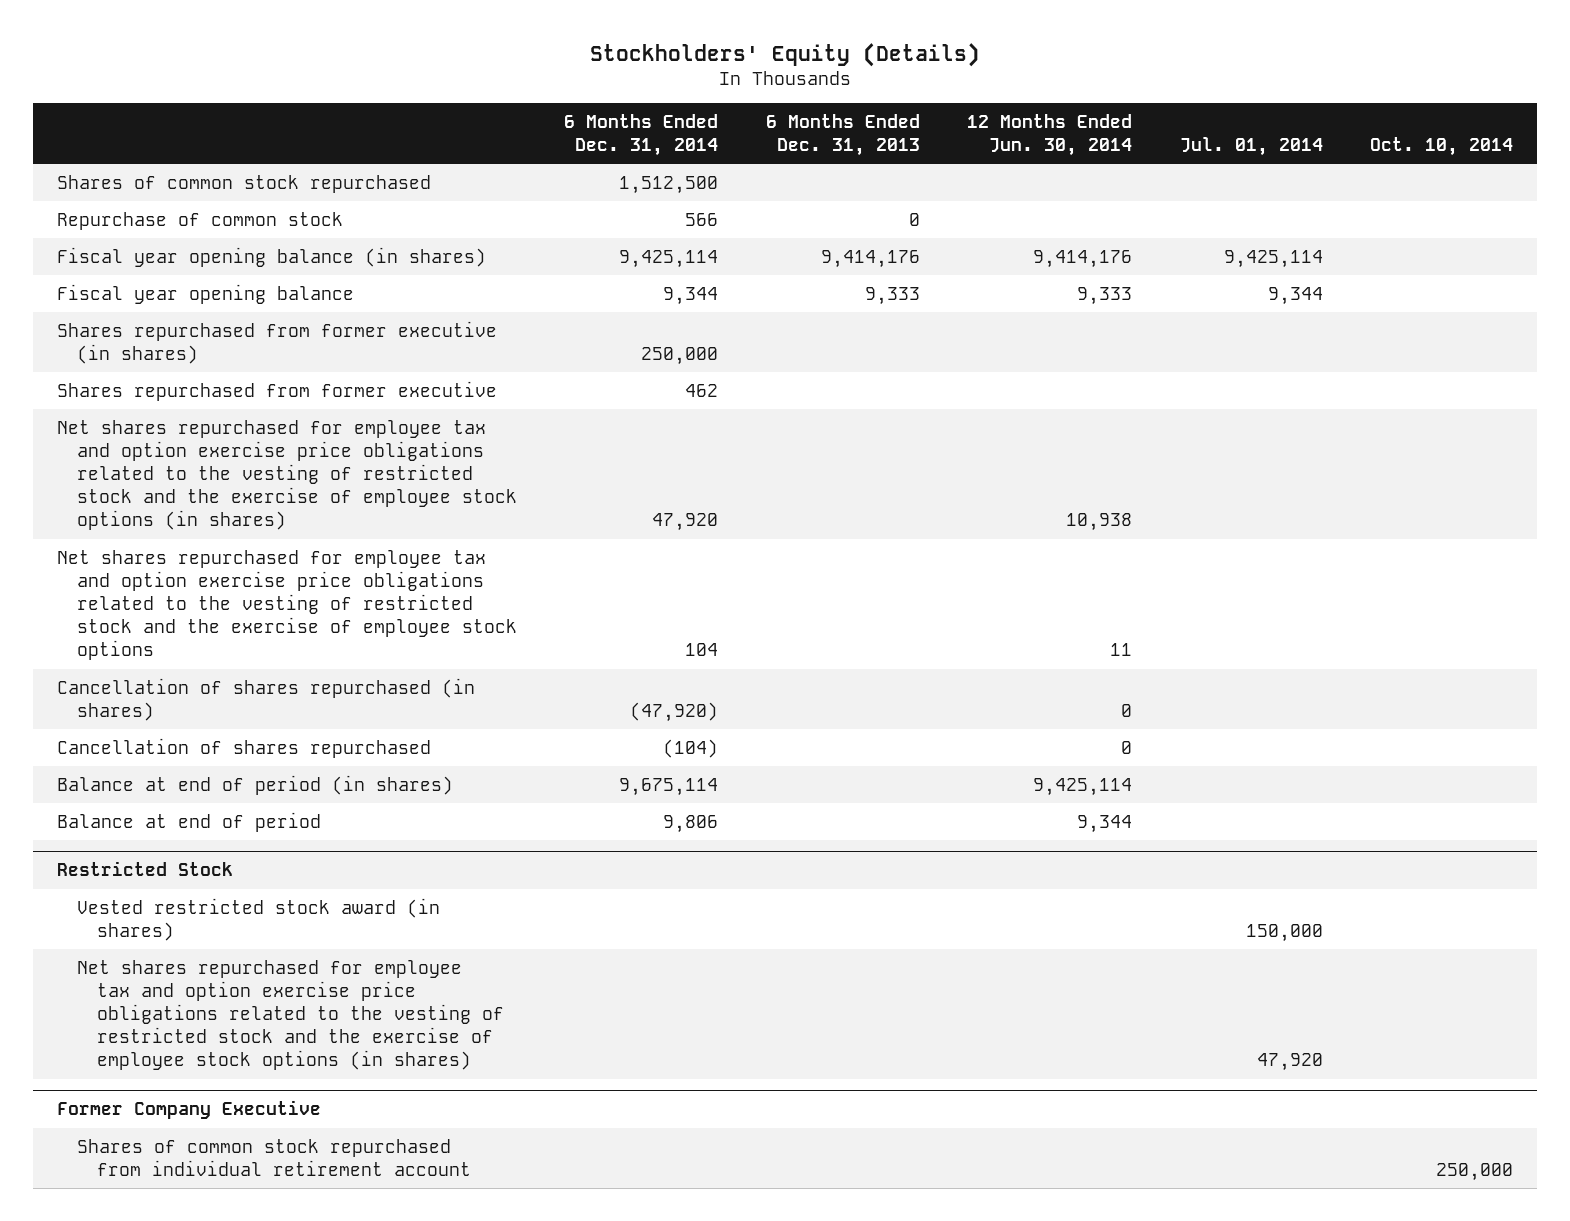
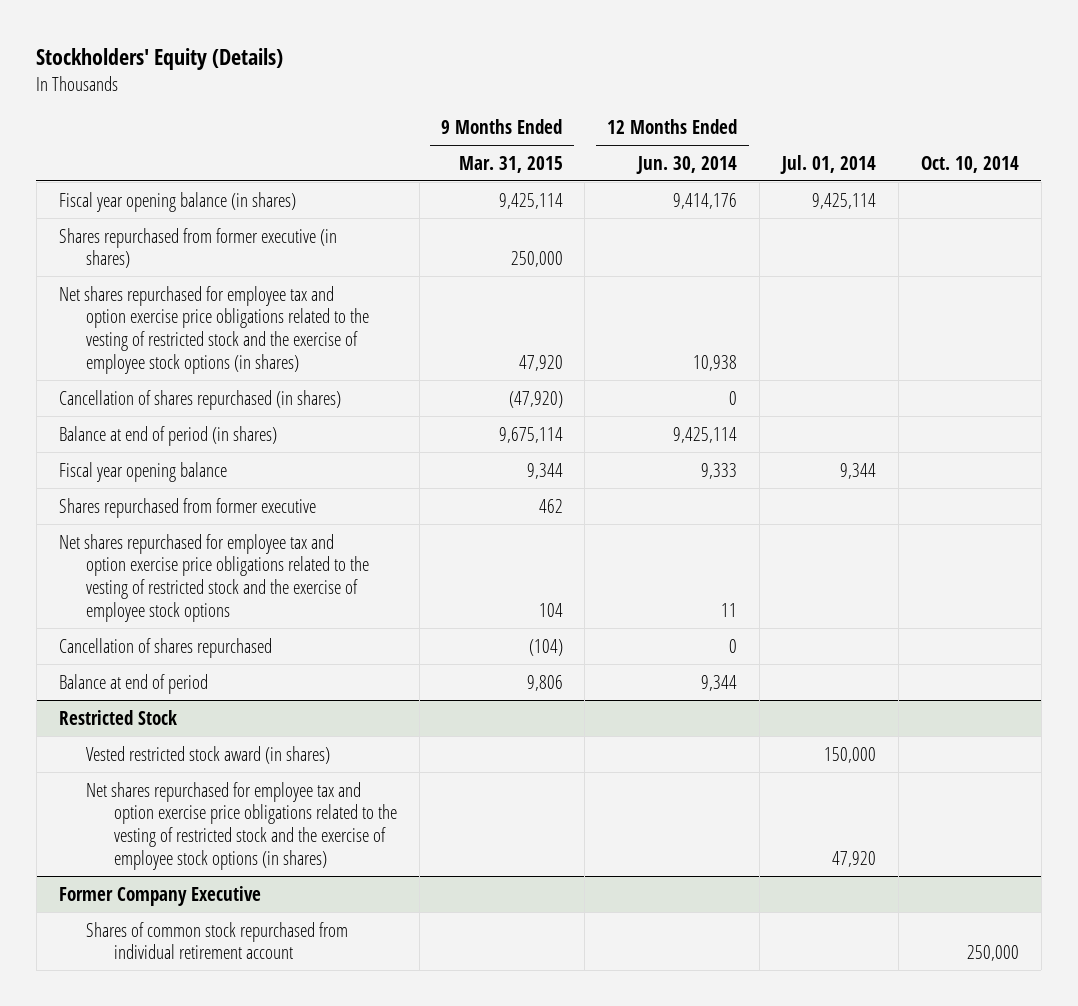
- | 6 Months Ended Dec. 31, 2014 | 6 Months Ended Dec. 31, 2013 | 12 Months Ended Jun. 30, 2014 | Jul. 01, 2014 | Oct. 10, 2014
+ | 9 Months Ended Mar. 31, 2015 | 12 Months Ended Jun. 30, 2014 | Jul. 01, 2014 | Oct. 10, 2014
- Shares of common stock repurchased | 1,512,500 | | | |
- Repurchase of common stock | 566 | 0 | | |
moved down: Fiscal year opening balance | 9,344 | 9,333 | 9,344 |
moved down: Shares repurchased from former executive | 462 | | |
moved down: Net shares repurchased for employee tax and option exercise price obligations related to the vesting of restricted stock and the exercise of employee stock options | 104 | 11 | |
moved down: Cancellation of shares repurchased | (104) | 0 | |

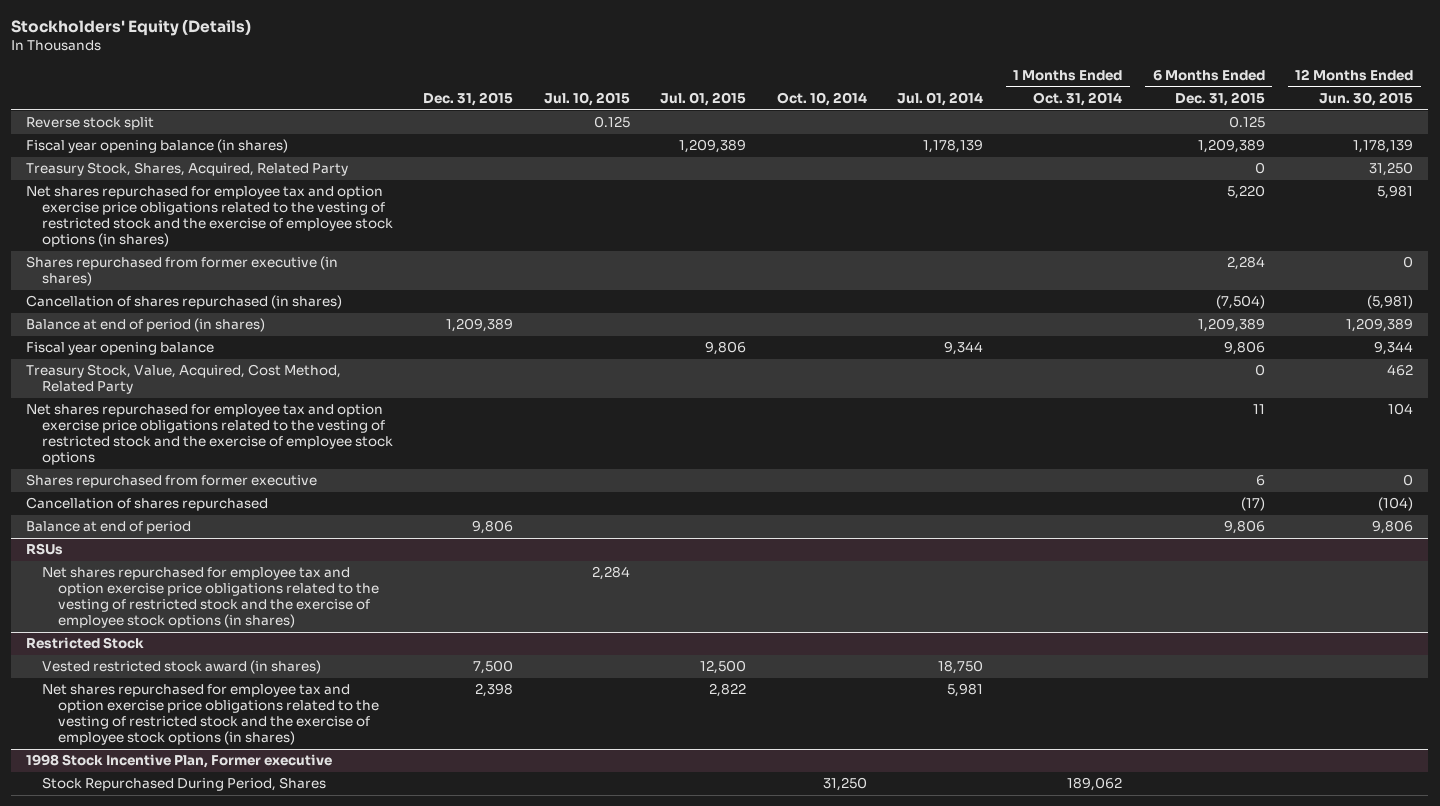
- | 9 Months Ended Mar. 31, 2015 | 12 Months Ended Jun. 30, 2014 | Jul. 01, 2014 | Oct. 10, 2014
+ | Dec. 31, 2015 | Jul. 10, 2015 | Jul. 01, 2015 | Oct. 10, 2014 | Jul. 01, 2014 | 1 Months Ended Oct. 31, 2014 | 6 Months Ended Dec. 31, 2015 | 12 Months Ended Jun. 30, 2015
- Fiscal year opening balance (in shares) | 9,425,114 | 9,414,176 | 9,425,114 |
+ Reverse stock split | | 0.125 | | | | | 0.125 |
+ Fiscal year opening balance (in shares) | | | 1,209,389 | | 1,178,139 | | 1,209,389 | 1,178,139
+ Treasury Stock, Shares, Acquired, Related Party | | | | | | | 0 | 31,250
moved down: Shares repurchased from former executive (in shares) | | | | | | | 2,284 | 0
+ Treasury Stock, Value, Acquired, Cost Method, Related Party | | | | | | | 0 | 462
moved down: Shares repurchased from former executive | | | | | | | 6 | 0
+ RSUs
+ Net shares repurchased for employee tax and option exercise price obligations related to the vesting of restricted stock and the exercise of employee stock options (in shares) | | 2,284 | | | | | |
@ Restricted Stock
- Vested restricted stock award (in shares) | | | 150,000 |
- Net shares repurchased for employee tax and option exercise price obligations related to the vesting of restricted stock and the exercise of employee stock options (in shares) | | | 47,920 |
- Former Company Executive
- Shares of common stock repurchased from individual retirement account | | | | 250,000
@ Restricted Stock
+ Vested restricted stock award (in shares) | 7,500 | | 12,500 | | 18,750 | | |
+ Net shares repurchased for employee tax and option exercise price obligations related to the vesting of restricted stock and the exercise of employee stock options (in shares) | 2,398 | | 2,822 | | 5,981 | | |
+ 1998 Stock Incentive Plan, Former executive
+ Stock Repurchased During Period, Shares | | | | 31,250 | | 189,062 | |

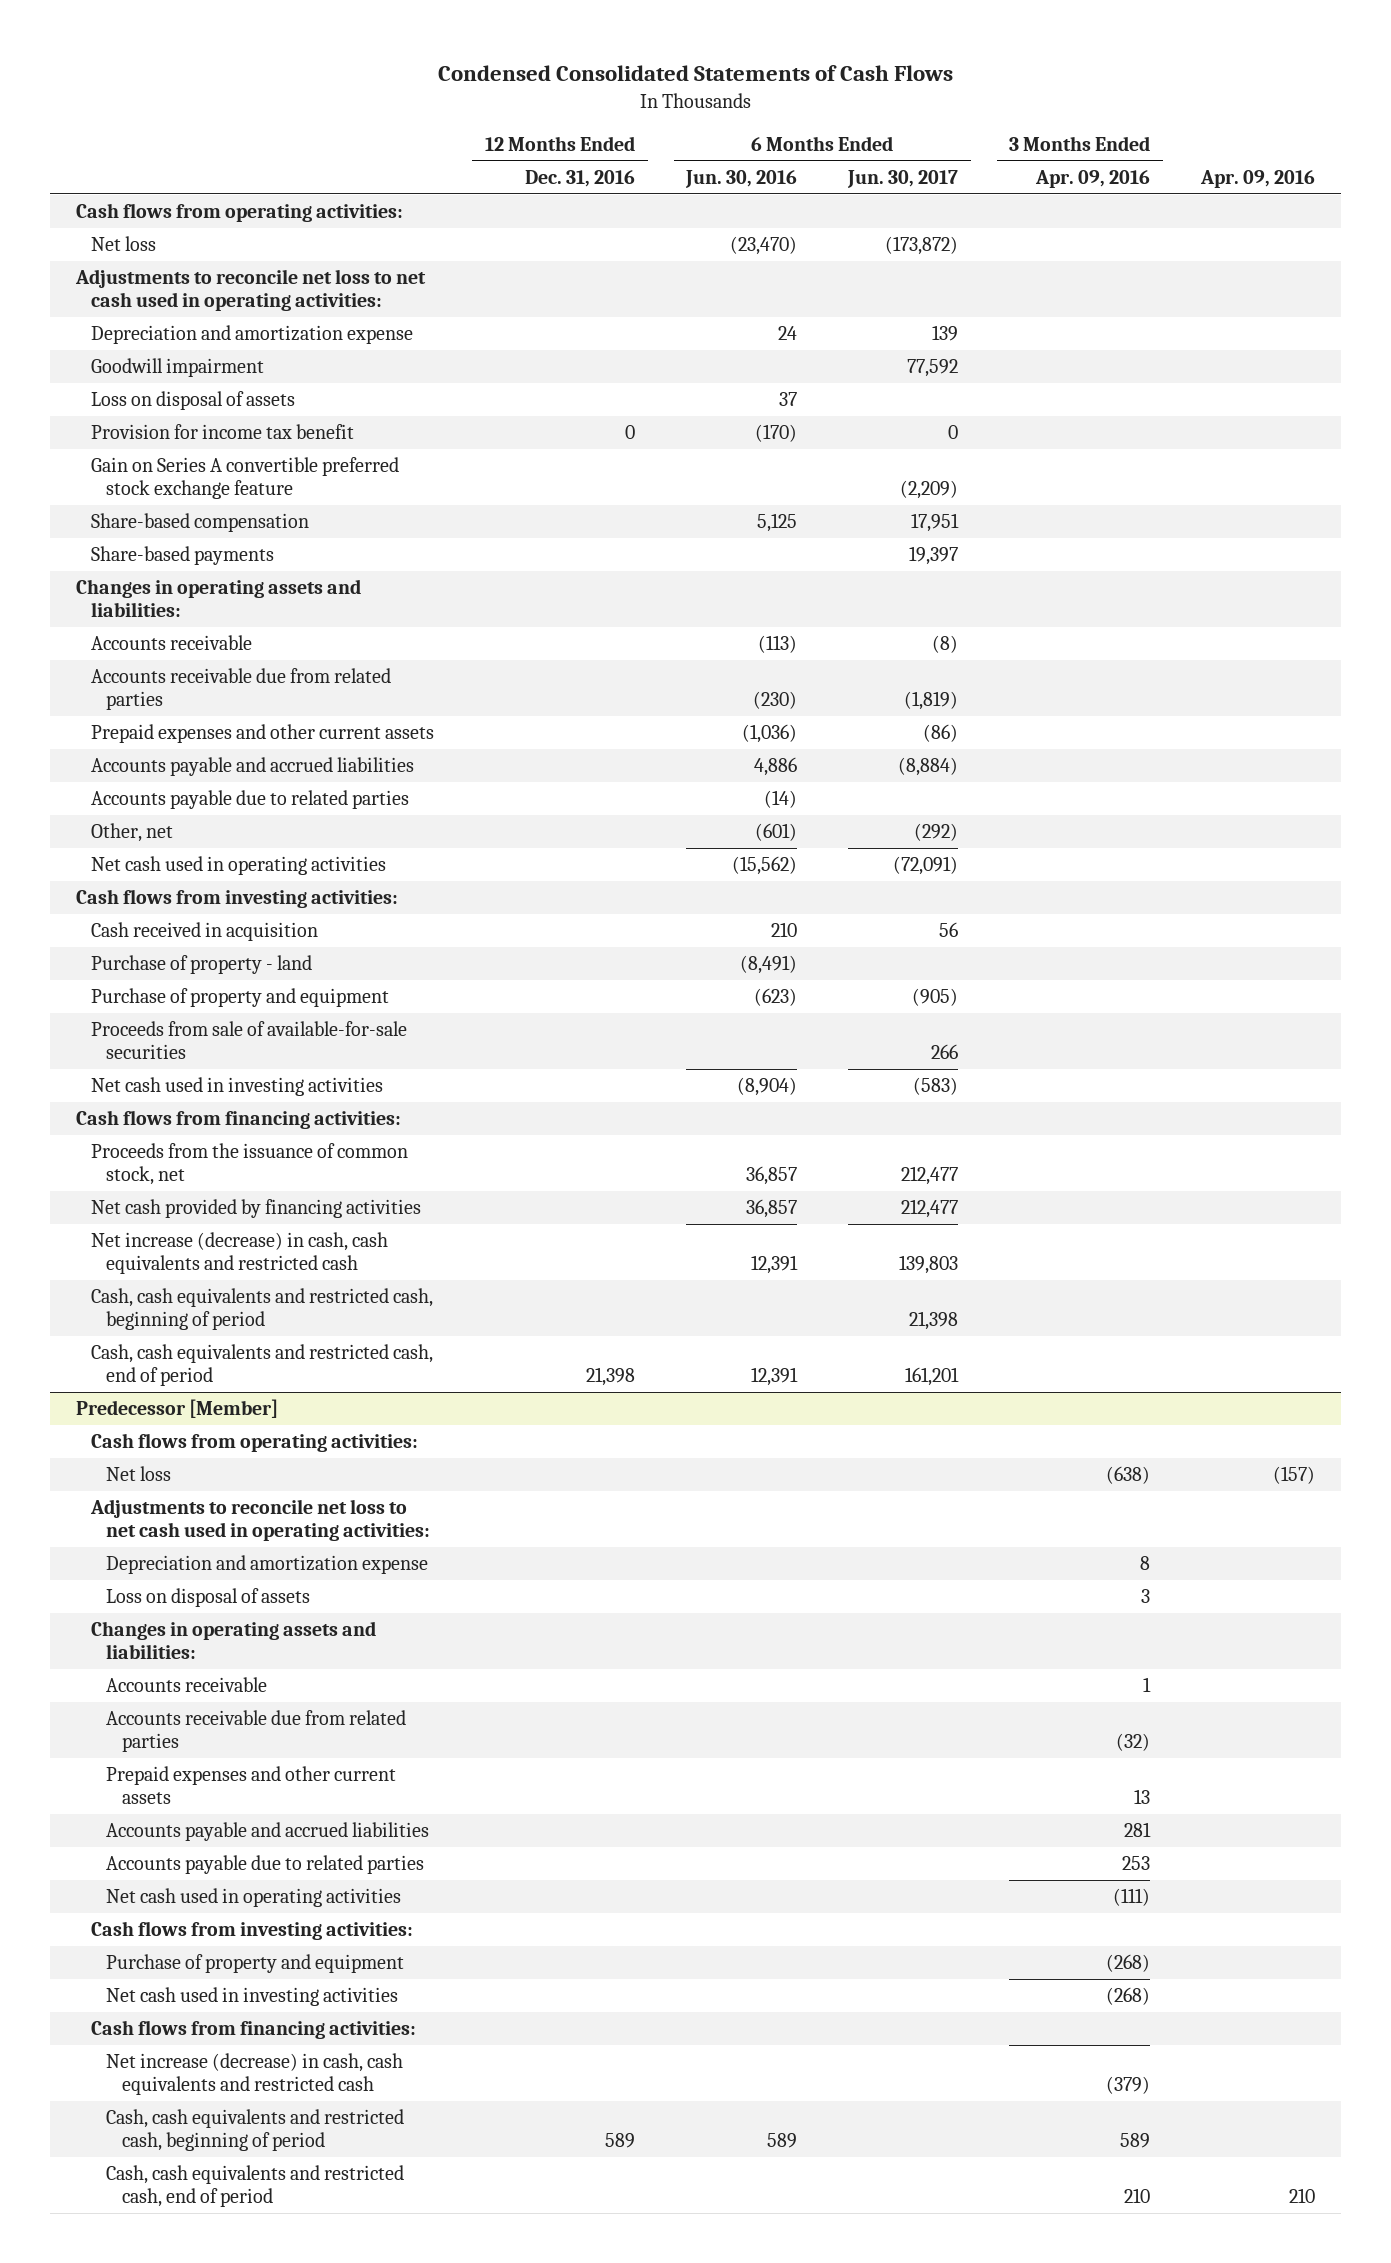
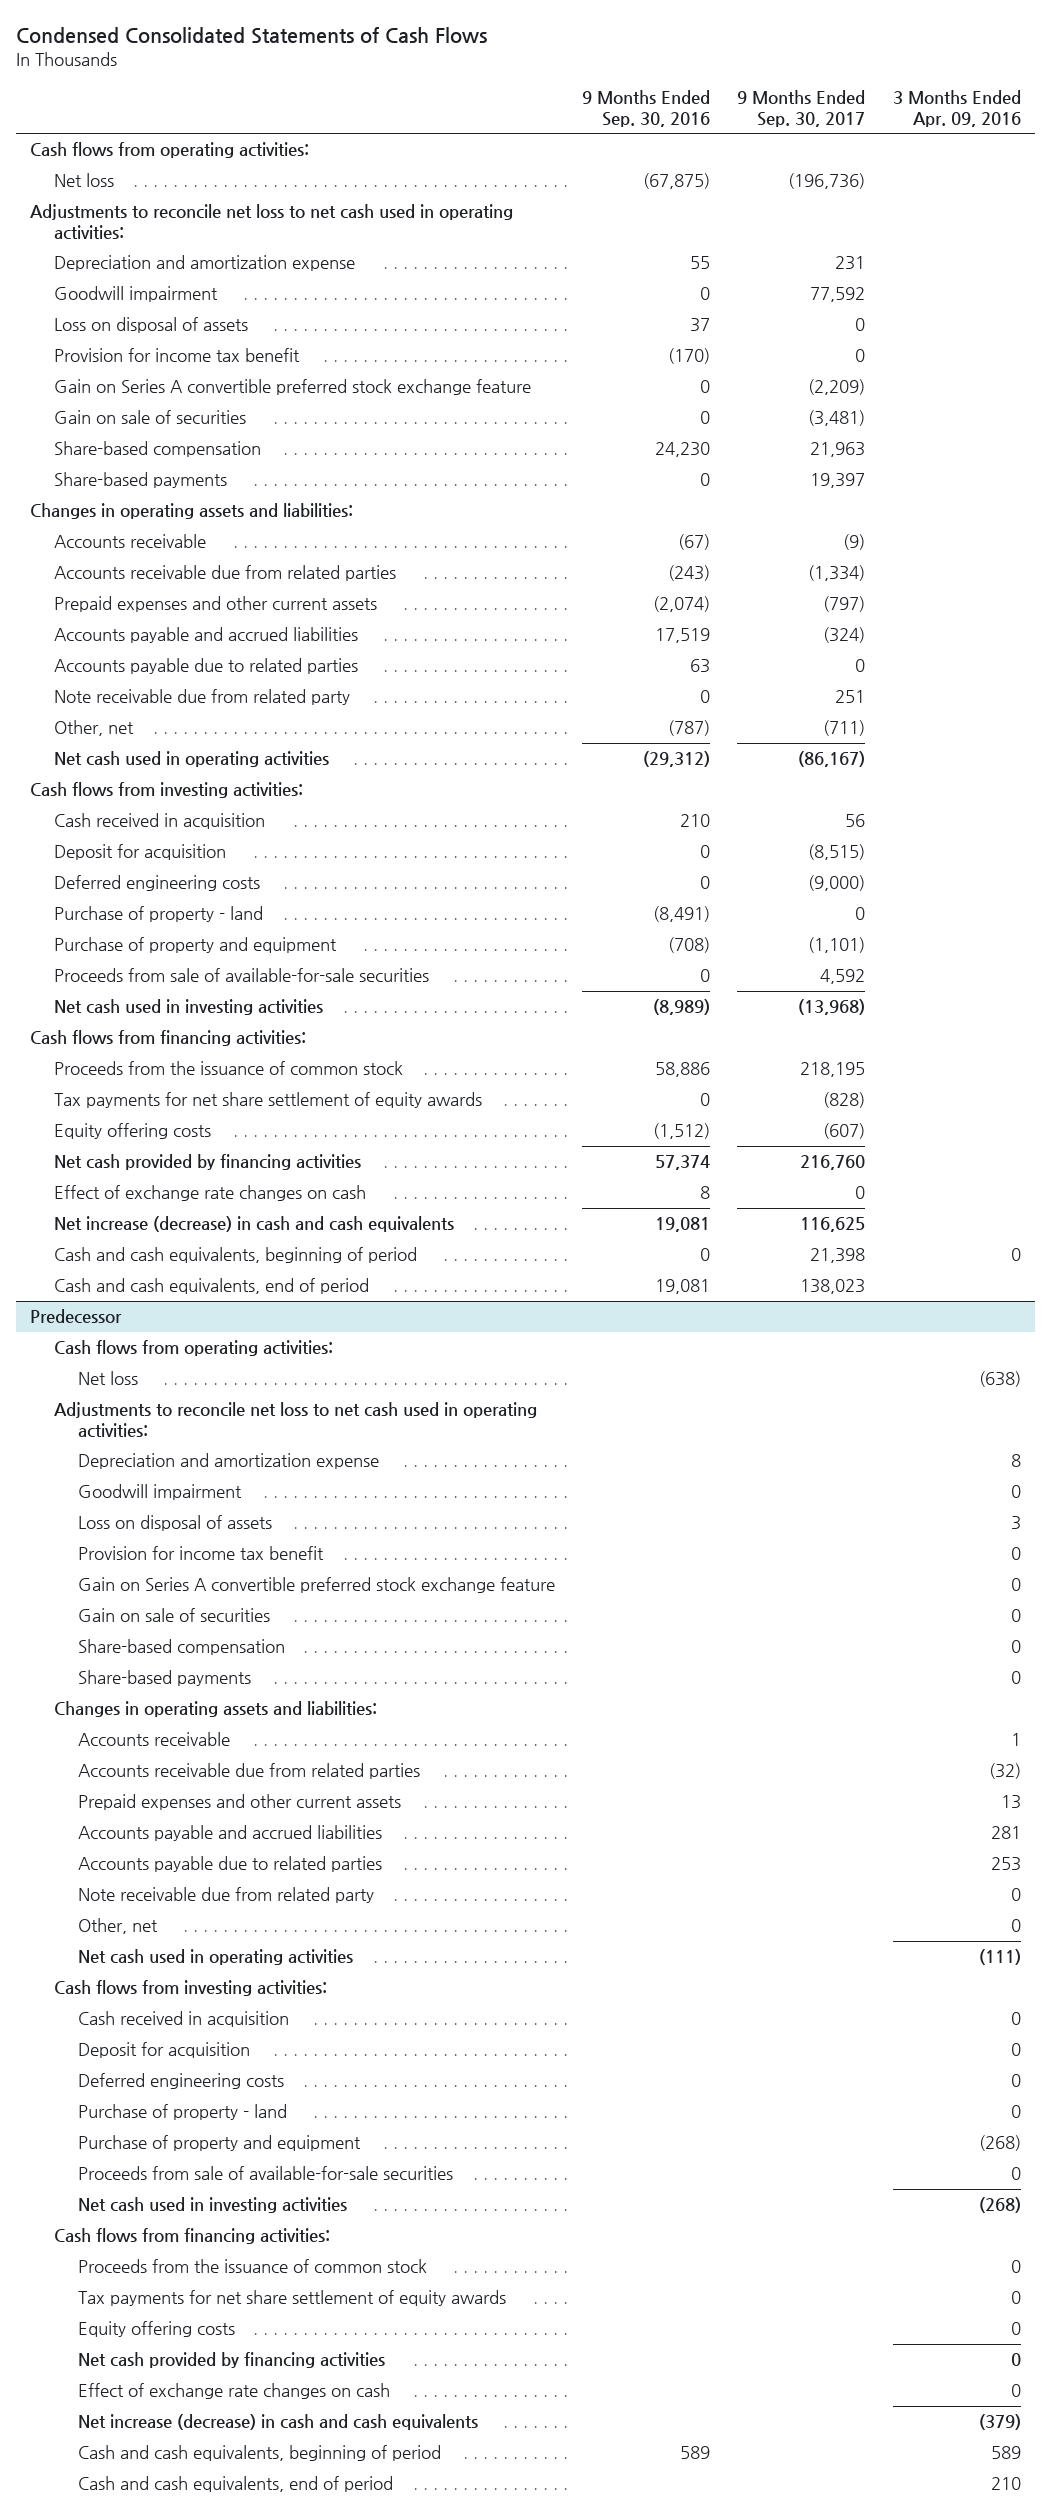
- | 12 Months Ended Dec. 31, 2016 | 6 Months Ended Jun. 30, 2016 | 6 Months Ended Jun. 30, 2017 | 3 Months Ended Apr. 09, 2016 | Apr. 09, 2016
+ | 9 Months Ended Sep. 30, 2016 | 9 Months Ended Sep. 30, 2017 | 3 Months Ended Apr. 09, 2016
+ Gain on sale of securities | 0 | (3,481) |
+ Note receivable due from related party | 0 | 251 |
+ Deposit for acquisition | 0 | (8,515) |
+ Deferred engineering costs | 0 | (9,000) |
- Proceeds from the issuance of common stock, net | | 36,857 | 212,477 | |
+ Proceeds from the issuance of common stock | 58,886 | 218,195 |
+ Tax payments for net share settlement of equity awards | 0 | (828) |
+ Equity offering costs | (1,512) | (607) |
- Net increase (decrease) in cash, cash equivalents and restricted cash | | 12,391 | 139,803 | |
- Cash, cash equivalents and restricted cash, beginning of period | | | 21,398 | |
- Cash, cash equivalents and restricted cash, end of period | 21,398 | 12,391 | 161,201 | |
- Predecessor [Member]
+ Effect of exchange rate changes on cash | 8 | 0 |
+ Net increase (decrease) in cash and cash equivalents | 19,081 | 116,625 |
+ Cash and cash equivalents, beginning of period | 0 | 21,398 | 0
+ Cash and cash equivalents, end of period | 19,081 | 138,023 |
+ Predecessor
+ Goodwill impairment | | | 0
+ Provision for income tax benefit | | | 0
+ Gain on Series A convertible preferred stock exchange feature | | | 0
+ Gain on sale of securities | | | 0
+ Share-based compensation | | | 0
+ Share-based payments | | | 0
+ Note receivable due from related party | | | 0
+ Other, net | | | 0
+ Cash received in acquisition | | | 0
+ Deposit for acquisition | | | 0
+ Deferred engineering costs | | | 0
+ Purchase of property - land | | | 0
+ Proceeds from sale of available-for-sale securities | | | 0
- Net increase (decrease) in cash, cash equivalents and restricted cash | | | | (379) |
- Cash, cash equivalents and restricted cash, beginning of period | 589 | 589 | | 589 |
- Cash, cash equivalents and restricted cash, end of period | | | | 210 | 210
+ Proceeds from the issuance of common stock | | | 0
+ Tax payments for net share settlement of equity awards | | | 0
+ Equity offering costs | | | 0
+ Net cash provided by financing activities | | | 0
+ Effect of exchange rate changes on cash | | | 0
+ Net increase (decrease) in cash and cash equivalents | | | (379)
+ Cash and cash equivalents, beginning of period | 589 | | 589
+ Cash and cash equivalents, end of period | | | 210

